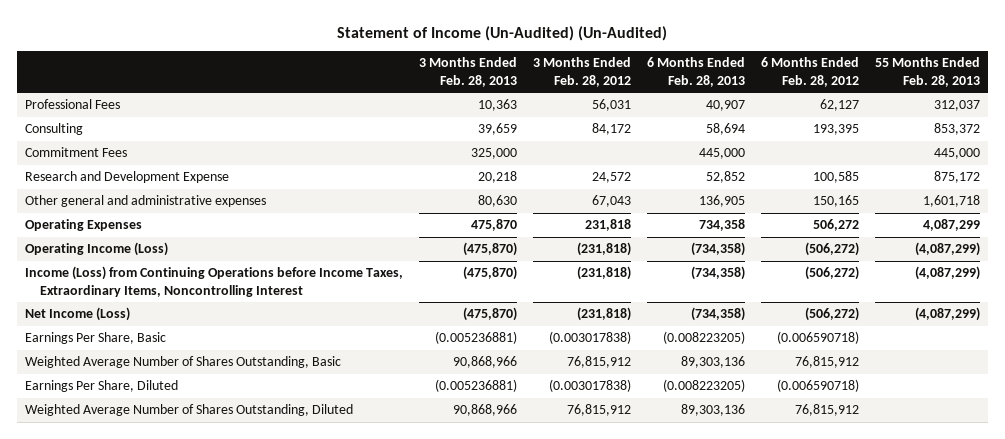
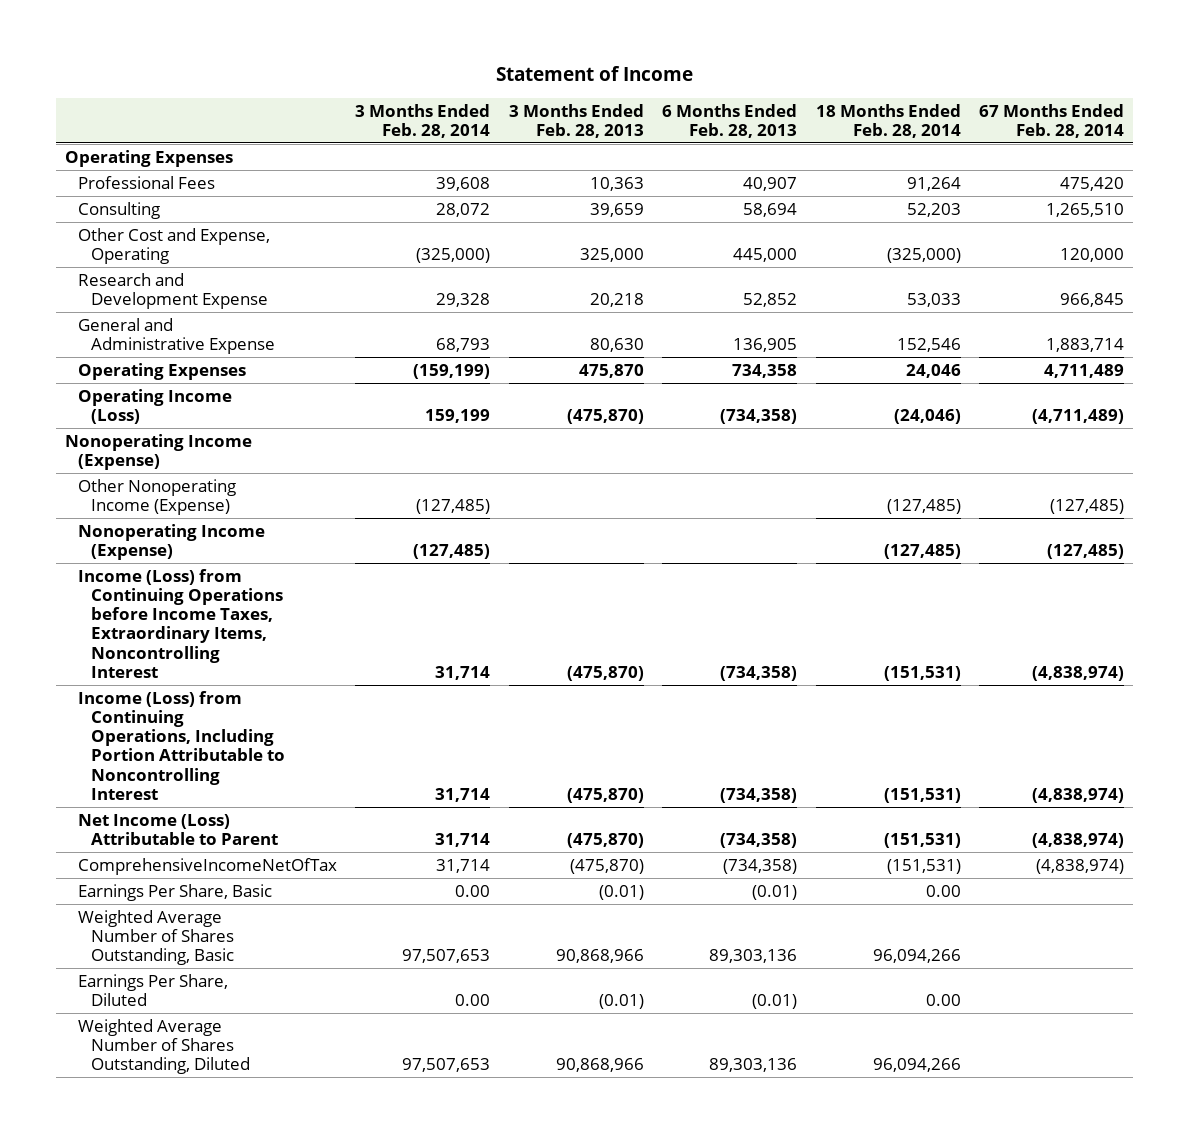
- Statement of Income (Un-Audited) (Un-Audited)
+ Statement of Income
- | 3 Months Ended Feb. 28, 2013 | 3 Months Ended Feb. 28, 2012 | 6 Months Ended Feb. 28, 2013 | 6 Months Ended Feb. 28, 2012 | 55 Months Ended Feb. 28, 2013
+ | 3 Months Ended Feb. 28, 2014 | 3 Months Ended Feb. 28, 2013 | 6 Months Ended Feb. 28, 2013 | 18 Months Ended Feb. 28, 2014 | 67 Months Ended Feb. 28, 2014
+ Operating Expenses
- Commitment Fees | 325,000 | | 445,000 | | 445,000
+ Other Cost and Expense, Operating | (325,000) | 325,000 | 445,000 | (325,000) | 120,000
- Other general and administrative expenses | 80,630 | 67,043 | 136,905 | 150,165 | 1,601,718
+ General and Administrative Expense | 68,793 | 80,630 | 136,905 | 152,546 | 1,883,714
+ Nonoperating Income (Expense)
+ Other Nonoperating Income (Expense) | (127,485) | | | (127,485) | (127,485)
+ Nonoperating Income (Expense) | (127,485) | | | (127,485) | (127,485)
- Net Income (Loss) | (475,870) | (231,818) | (734,358) | (506,272) | (4,087,299)
- Earnings Per Share, Basic | (0.005236881) | (0.003017838) | (0.008223205) | (0.006590718) |
+ Income (Loss) from Continuing Operations, Including Portion Attributable to Noncontrolling Interest | 31,714 | (475,870) | (734,358) | (151,531) | (4,838,974)
+ Net Income (Loss) Attributable to Parent | 31,714 | (475,870) | (734,358) | (151,531) | (4,838,974)
+ ComprehensiveIncomeNetOfTax | 31,714 | (475,870) | (734,358) | (151,531) | (4,838,974)
+ Earnings Per Share, Basic | 0.00 | (0.01) | (0.01) | 0.00 |
- Earnings Per Share, Diluted | (0.005236881) | (0.003017838) | (0.008223205) | (0.006590718) |
+ Earnings Per Share, Diluted | 0.00 | (0.01) | (0.01) | 0.00 |

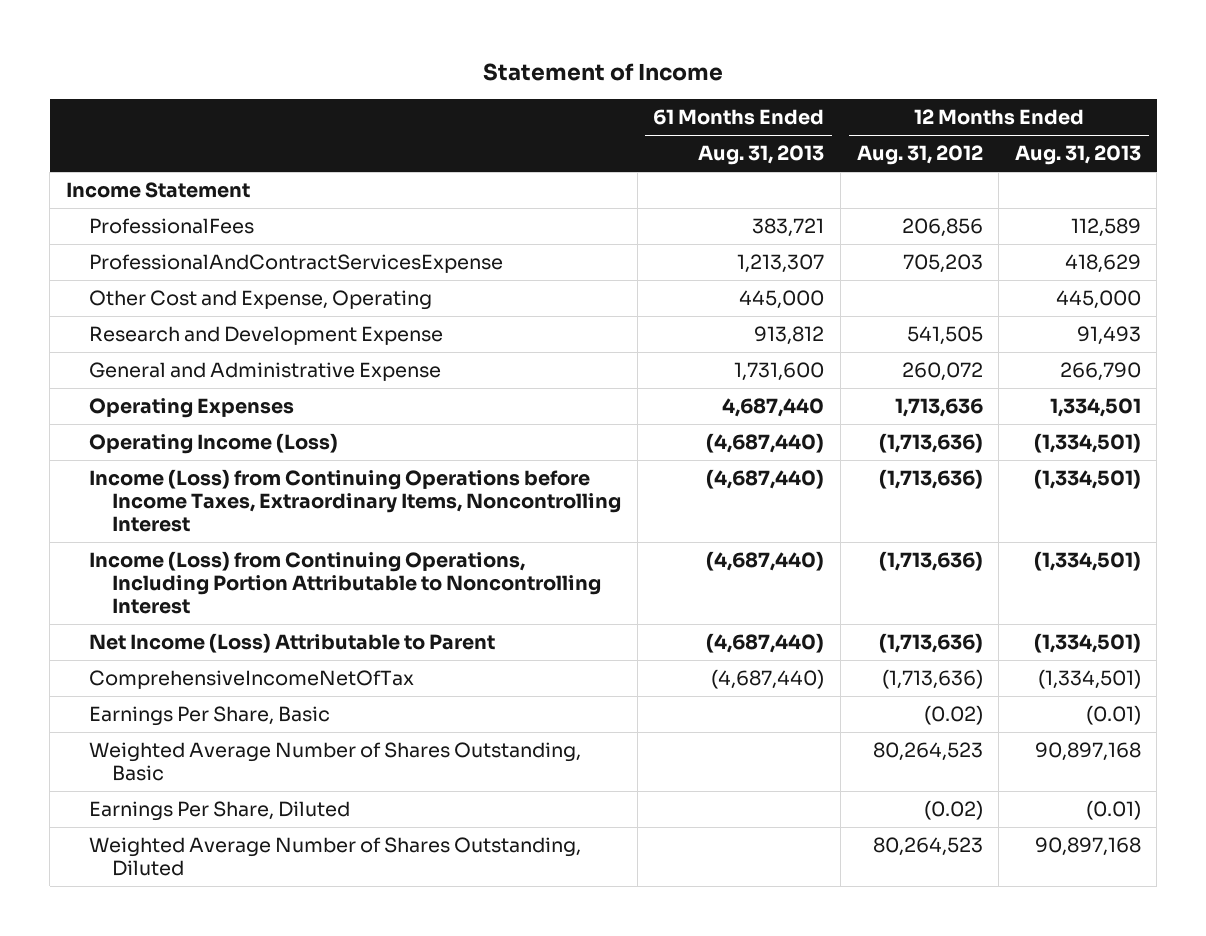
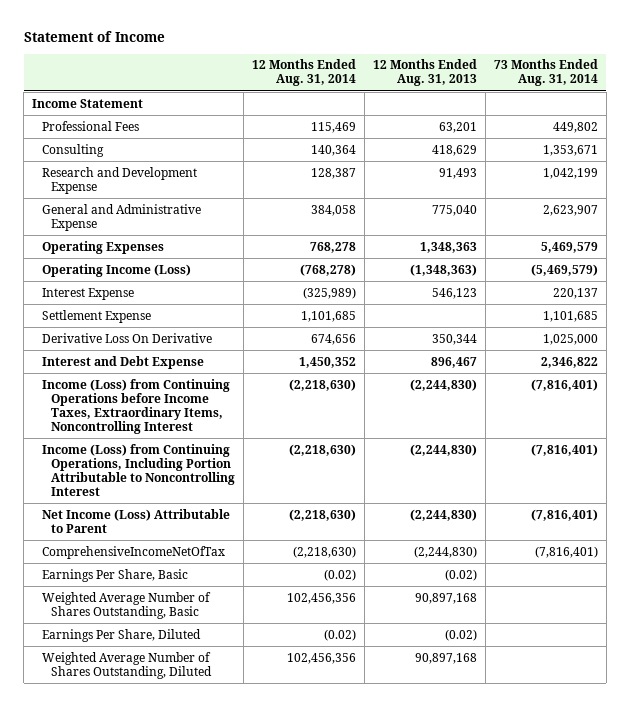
- | 61 Months Ended Aug. 31, 2013 | 12 Months Ended Aug. 31, 2012 | 12 Months Ended Aug. 31, 2013
+ | 12 Months Ended Aug. 31, 2014 | 12 Months Ended Aug. 31, 2013 | 73 Months Ended Aug. 31, 2014
- ProfessionalFees | 383,721 | 206,856 | 112,589
- ProfessionalAndContractServicesExpense | 1,213,307 | 705,203 | 418,629
- Other Cost and Expense, Operating | 445,000 | | 445,000
+ Professional Fees | 115,469 | 63,201 | 449,802
+ Consulting | 140,364 | 418,629 | 1,353,671
- General and Administrative Expense | 1,731,600 | 260,072 | 266,790
- Operating Expenses | 4,687,440 | 1,713,636 | 1,334,501
- Operating Income (Loss) | (4,687,440) | (1,713,636) | (1,334,501)
- Income (Loss) from Continuing Operations before Income Taxes, Extraordinary Items, Noncontrolling Interest | (4,687,440) | (1,713,636) | (1,334,501)
- Income (Loss) from Continuing Operations, Including Portion Attributable to Noncontrolling Interest | (4,687,440) | (1,713,636) | (1,334,501)
- Net Income (Loss) Attributable to Parent | (4,687,440) | (1,713,636) | (1,334,501)
- ComprehensiveIncomeNetOfTax | (4,687,440) | (1,713,636) | (1,334,501)
- Earnings Per Share, Basic | | (0.02) | (0.01)
+ General and Administrative Expense | 384,058 | 775,040 | 2,623,907
+ Operating Expenses | 768,278 | 1,348,363 | 5,469,579
+ Operating Income (Loss) | (768,278) | (1,348,363) | (5,469,579)
+ Interest Expense | (325,989) | 546,123 | 220,137
+ Settlement Expense | 1,101,685 | | 1,101,685
+ Derivative Loss On Derivative | 674,656 | 350,344 | 1,025,000
+ Interest and Debt Expense | 1,450,352 | 896,467 | 2,346,822
+ Income (Loss) from Continuing Operations before Income Taxes, Extraordinary Items, Noncontrolling Interest | (2,218,630) | (2,244,830) | (7,816,401)
+ Income (Loss) from Continuing Operations, Including Portion Attributable to Noncontrolling Interest | (2,218,630) | (2,244,830) | (7,816,401)
+ Net Income (Loss) Attributable to Parent | (2,218,630) | (2,244,830) | (7,816,401)
+ ComprehensiveIncomeNetOfTax | (2,218,630) | (2,244,830) | (7,816,401)
+ Earnings Per Share, Basic | (0.02) | (0.02) |
- Earnings Per Share, Diluted | | (0.02) | (0.01)
+ Earnings Per Share, Diluted | (0.02) | (0.02) |

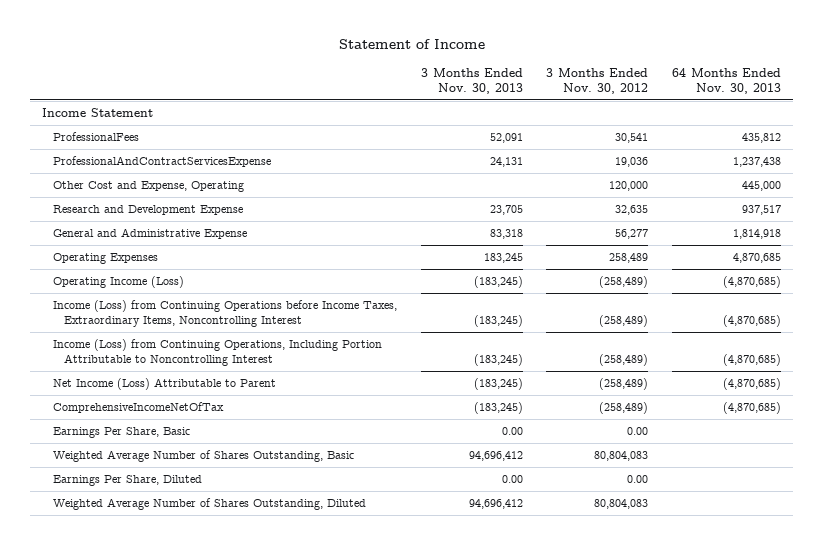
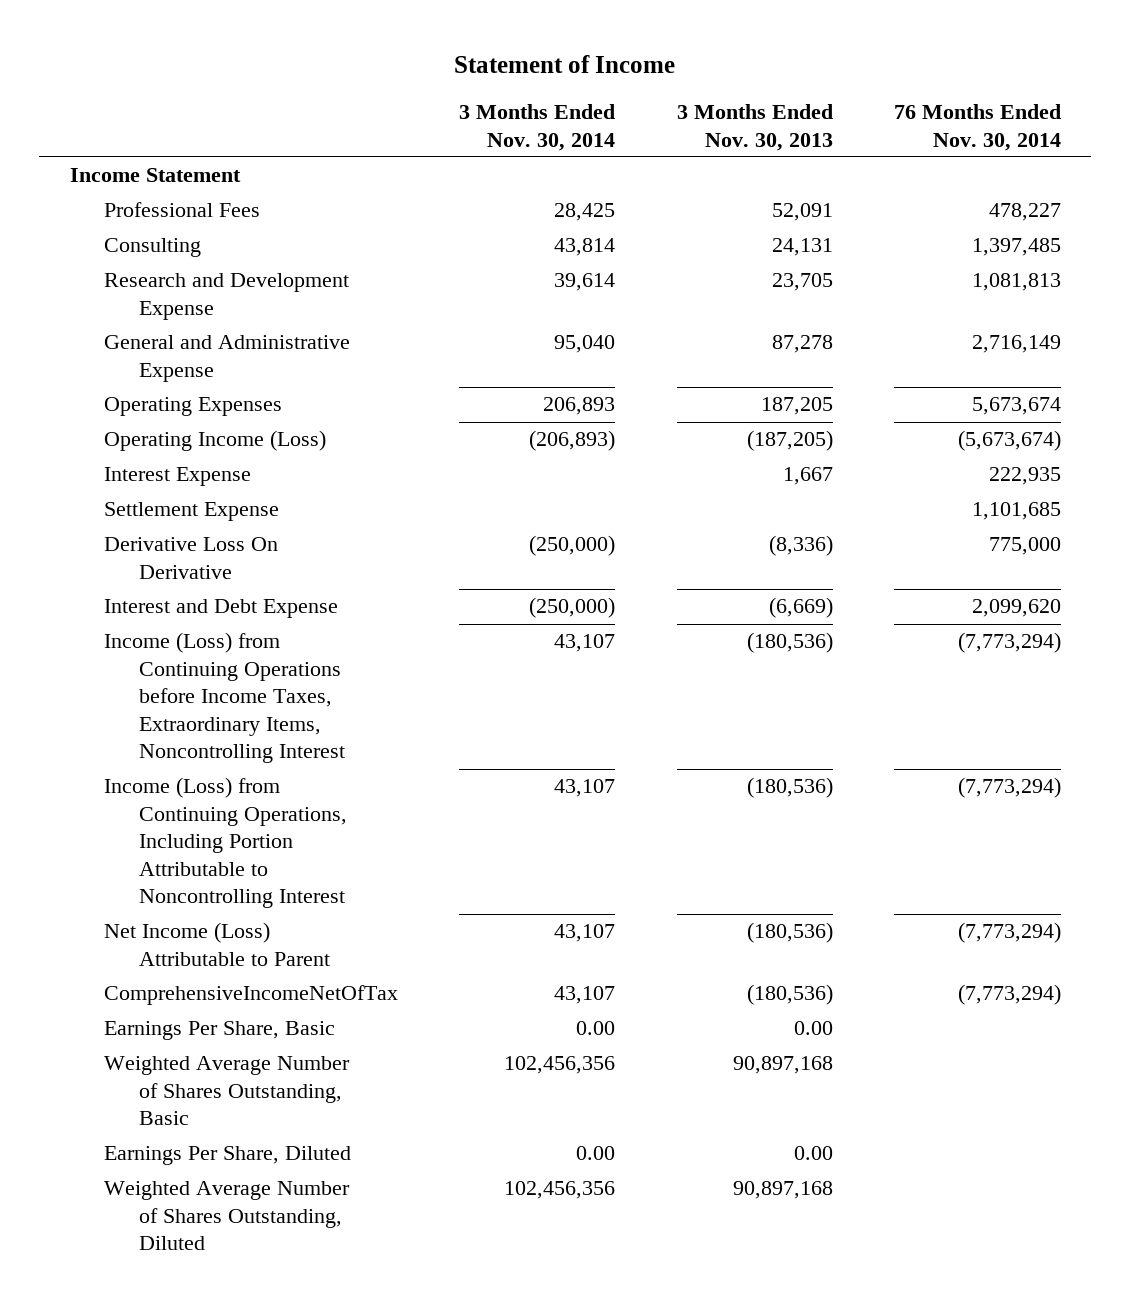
- | 3 Months Ended Nov. 30, 2013 | 3 Months Ended Nov. 30, 2012 | 64 Months Ended Nov. 30, 2013
+ | 3 Months Ended Nov. 30, 2014 | 3 Months Ended Nov. 30, 2013 | 76 Months Ended Nov. 30, 2014
- ProfessionalFees | 52,091 | 30,541 | 435,812
- ProfessionalAndContractServicesExpense | 24,131 | 19,036 | 1,237,438
- Other Cost and Expense, Operating | | 120,000 | 445,000
+ Professional Fees | 28,425 | 52,091 | 478,227
+ Consulting | 43,814 | 24,131 | 1,397,485
- General and Administrative Expense | 83,318 | 56,277 | 1,814,918
- Operating Expenses | 183,245 | 258,489 | 4,870,685
- Operating Income (Loss) | (183,245) | (258,489) | (4,870,685)
- Income (Loss) from Continuing Operations before Income Taxes, Extraordinary Items, Noncontrolling Interest | (183,245) | (258,489) | (4,870,685)
- Income (Loss) from Continuing Operations, Including Portion Attributable to Noncontrolling Interest | (183,245) | (258,489) | (4,870,685)
- Net Income (Loss) Attributable to Parent | (183,245) | (258,489) | (4,870,685)
- ComprehensiveIncomeNetOfTax | (183,245) | (258,489) | (4,870,685)
+ General and Administrative Expense | 95,040 | 87,278 | 2,716,149
+ Operating Expenses | 206,893 | 187,205 | 5,673,674
+ Operating Income (Loss) | (206,893) | (187,205) | (5,673,674)
+ Interest Expense | | 1,667 | 222,935
+ Settlement Expense | | | 1,101,685
+ Derivative Loss On Derivative | (250,000) | (8,336) | 775,000
+ Interest and Debt Expense | (250,000) | (6,669) | 2,099,620
+ Income (Loss) from Continuing Operations before Income Taxes, Extraordinary Items, Noncontrolling Interest | 43,107 | (180,536) | (7,773,294)
+ Income (Loss) from Continuing Operations, Including Portion Attributable to Noncontrolling Interest | 43,107 | (180,536) | (7,773,294)
+ Net Income (Loss) Attributable to Parent | 43,107 | (180,536) | (7,773,294)
+ ComprehensiveIncomeNetOfTax | 43,107 | (180,536) | (7,773,294)
- Weighted Average Number of Shares Outstanding, Basic | 94,696,412 | 80,804,083 |
+ Weighted Average Number of Shares Outstanding, Basic | 102,456,356 | 90,897,168 |
- Weighted Average Number of Shares Outstanding, Diluted | 94,696,412 | 80,804,083 |
+ Weighted Average Number of Shares Outstanding, Diluted | 102,456,356 | 90,897,168 |

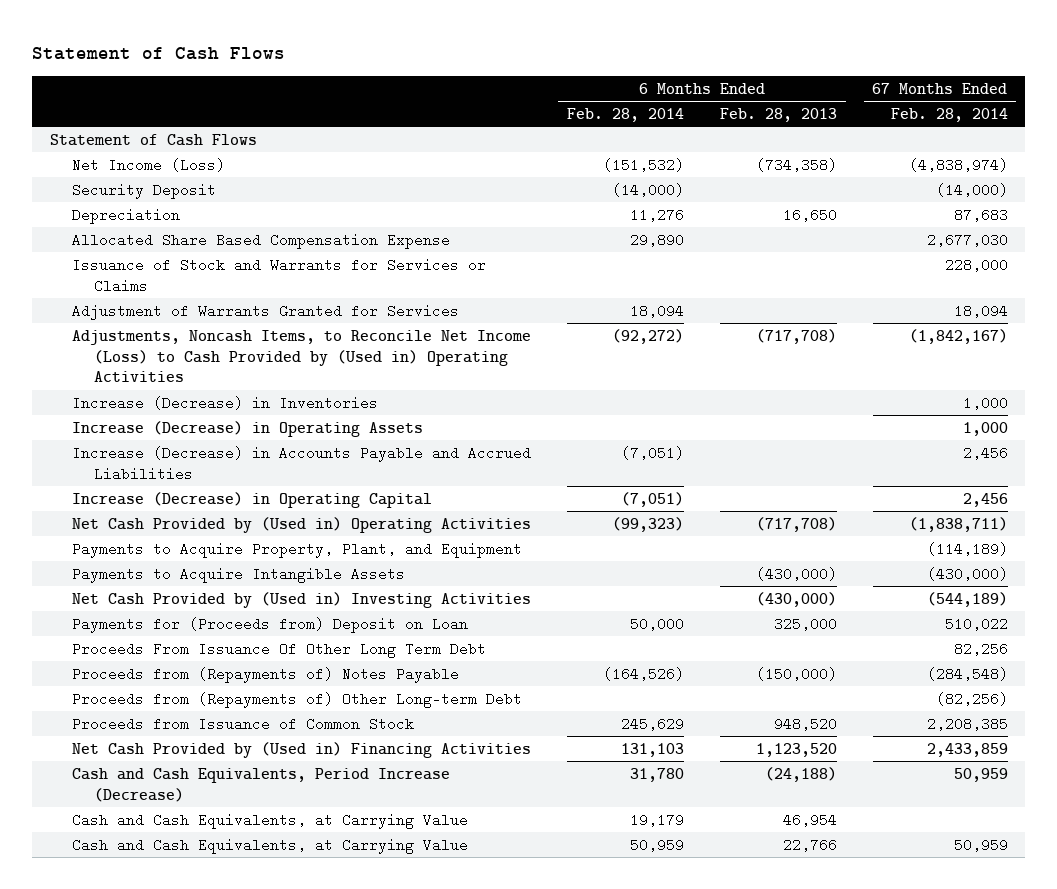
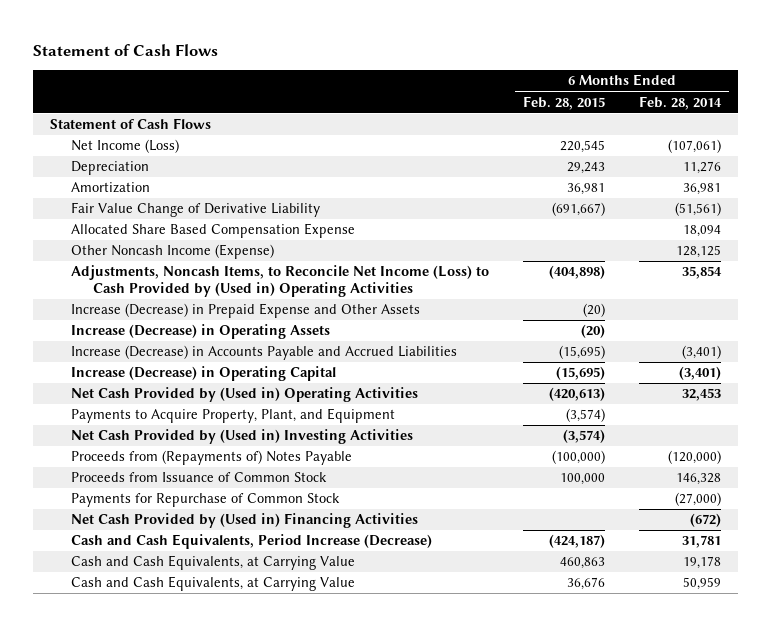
- | 6 Months Ended Feb. 28, 2014 | 6 Months Ended Feb. 28, 2013 | 67 Months Ended Feb. 28, 2014
+ | 6 Months Ended Feb. 28, 2015 | 6 Months Ended Feb. 28, 2014
- Net Income (Loss) | (151,532) | (734,358) | (4,838,974)
- Security Deposit | (14,000) | | (14,000)
+ Net Income (Loss) | 220,545 | (107,061)
- Allocated Share Based Compensation Expense | 29,890 | | 2,677,030
- Issuance of Stock and Warrants for Services or Claims | | | 228,000
- Adjustment of Warrants Granted for Services | 18,094 | | 18,094
- Adjustments, Noncash Items, to Reconcile Net Income (Loss) to Cash Provided by (Used in) Operating Activities | (92,272) | (717,708) | (1,842,167)
- Increase (Decrease) in Inventories | | | 1,000
+ Amortization | 36,981 | 36,981
+ Fair Value Change of Derivative Liability | (691,667) | (51,561)
+ Allocated Share Based Compensation Expense | | 18,094
+ Other Noncash Income (Expense) | | 128,125
+ Adjustments, Noncash Items, to Reconcile Net Income (Loss) to Cash Provided by (Used in) Operating Activities | (404,898) | 35,854
+ Increase (Decrease) in Prepaid Expense and Other Assets | (20) |
- Increase (Decrease) in Accounts Payable and Accrued Liabilities | (7,051) | | 2,456
- Increase (Decrease) in Operating Capital | (7,051) | | 2,456
- Net Cash Provided by (Used in) Operating Activities | (99,323) | (717,708) | (1,838,711)
+ Increase (Decrease) in Accounts Payable and Accrued Liabilities | (15,695) | (3,401)
+ Increase (Decrease) in Operating Capital | (15,695) | (3,401)
+ Net Cash Provided by (Used in) Operating Activities | (420,613) | 32,453
- Payments to Acquire Intangible Assets | | (430,000) | (430,000)
- Payments for (Proceeds from) Deposit on Loan | 50,000 | 325,000 | 510,022
- Proceeds From Issuance Of Other Long Term Debt | | | 82,256
- Proceeds from (Repayments of) Notes Payable | (164,526) | (150,000) | (284,548)
- Proceeds from (Repayments of) Other Long-term Debt | | | (82,256)
- Proceeds from Issuance of Common Stock | 245,629 | 948,520 | 2,208,385
- Net Cash Provided by (Used in) Financing Activities | 131,103 | 1,123,520 | 2,433,859
- Cash and Cash Equivalents, Period Increase (Decrease) | 31,780 | (24,188) | 50,959
- Cash and Cash Equivalents, at Carrying Value | 19,179 | 46,954 |
+ Proceeds from (Repayments of) Notes Payable | (100,000) | (120,000)
+ Proceeds from Issuance of Common Stock | 100,000 | 146,328
+ Payments for Repurchase of Common Stock | | (27,000)
+ Net Cash Provided by (Used in) Financing Activities | | (672)
+ Cash and Cash Equivalents, Period Increase (Decrease) | (424,187) | 31,781
+ Cash and Cash Equivalents, at Carrying Value | 460,863 | 19,178

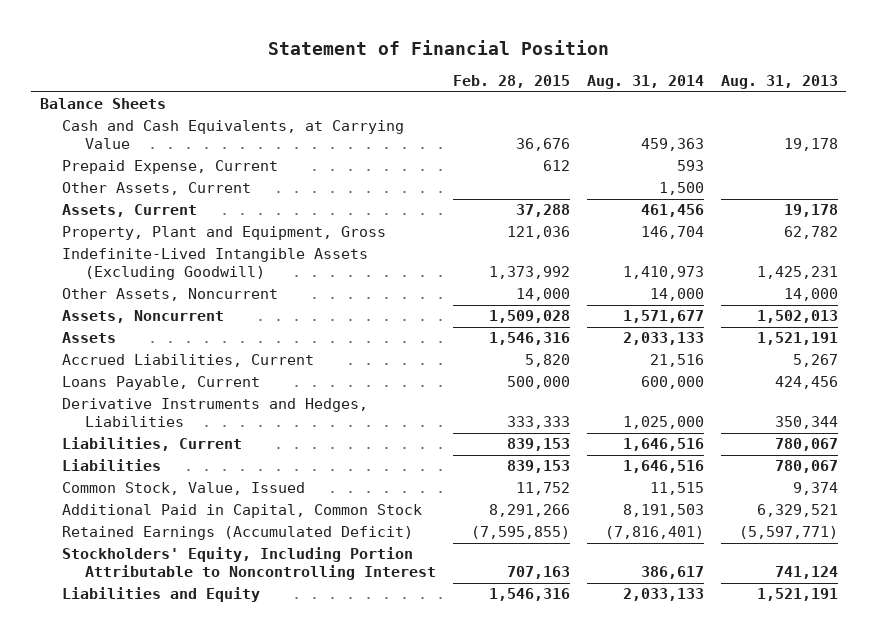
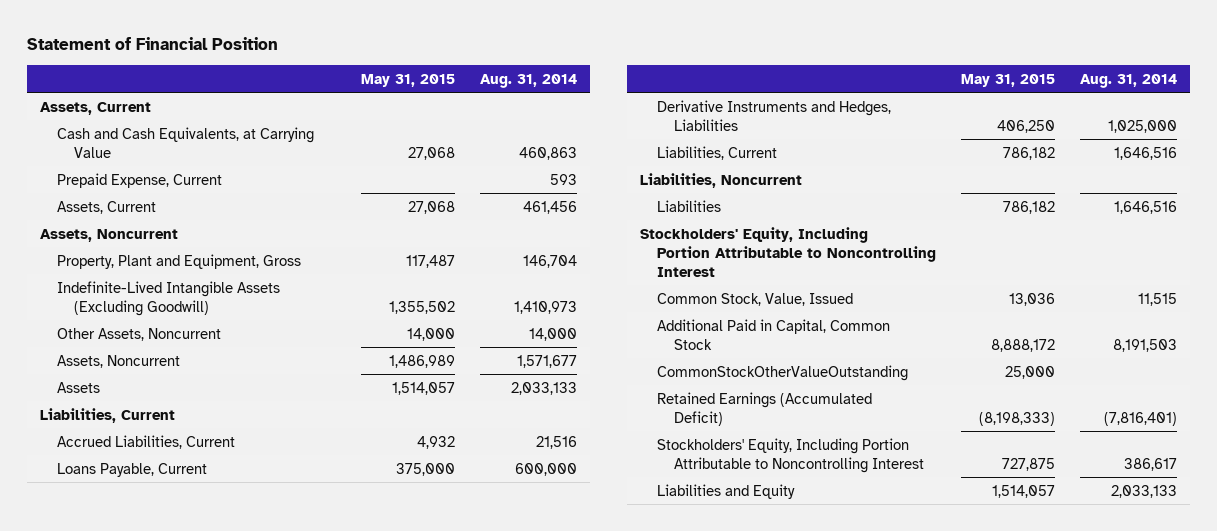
- | Feb. 28, 2015 | Aug. 31, 2014 | Aug. 31, 2013
+ | May 31, 2015 | Aug. 31, 2014
- Balance Sheets
- Cash and Cash Equivalents, at Carrying Value | 36,676 | 459,363 | 19,178
+ Assets, Current
+ Cash and Cash Equivalents, at Carrying Value | 27,068 | 460,863
- Other Assets, Current | | 1,500 |
+ Assets, Noncurrent
+ Liabilities, Current
+ Liabilities, Noncurrent
+ Stockholders' Equity, Including Portion Attributable to Noncontrolling Interest
+ CommonStockOtherValueOutstanding | 25,000 |

